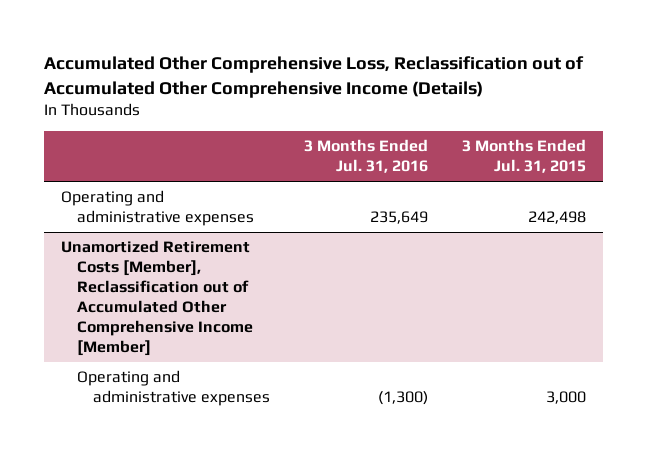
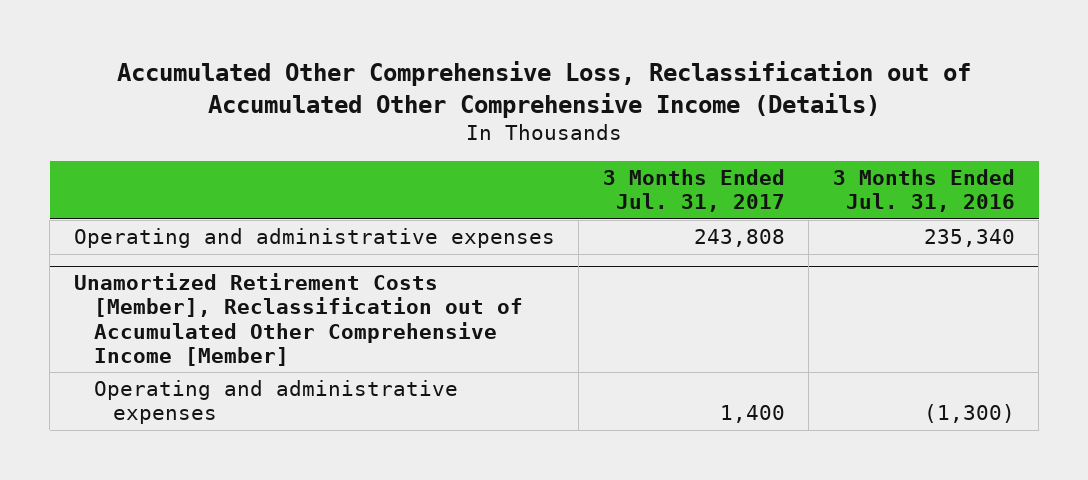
- | 3 Months Ended Jul. 31, 2016 | 3 Months Ended Jul. 31, 2015
+ | 3 Months Ended Jul. 31, 2017 | 3 Months Ended Jul. 31, 2016
- Operating and administrative expenses | 235,649 | 242,498
+ Operating and administrative expenses | 243,808 | 235,340

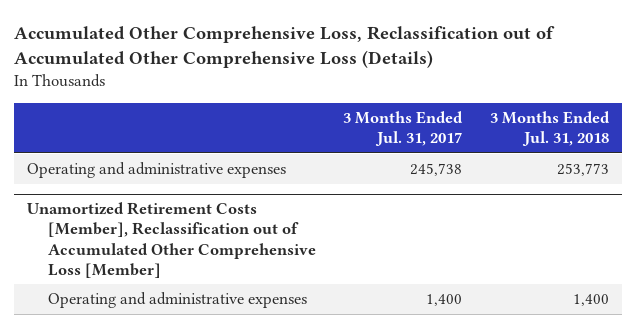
- Accumulated Other Comprehensive Loss, Reclassification out of Accumulated Other Comprehensive Income (Details)
+ Accumulated Other Comprehensive Loss, Reclassification out of Accumulated Other Comprehensive Loss (Details)
- | 3 Months Ended Jul. 31, 2017 | 3 Months Ended Jul. 31, 2016
+ | 3 Months Ended Jul. 31, 2017 | 3 Months Ended Jul. 31, 2018
- Operating and administrative expenses | 243,808 | 235,340
- Unamortized Retirement Costs [Member], Reclassification out of Accumulated Other Comprehensive Income [Member]
+ Operating and administrative expenses | 245,738 | 253,773
+ Unamortized Retirement Costs [Member], Reclassification out of Accumulated Other Comprehensive Loss [Member]

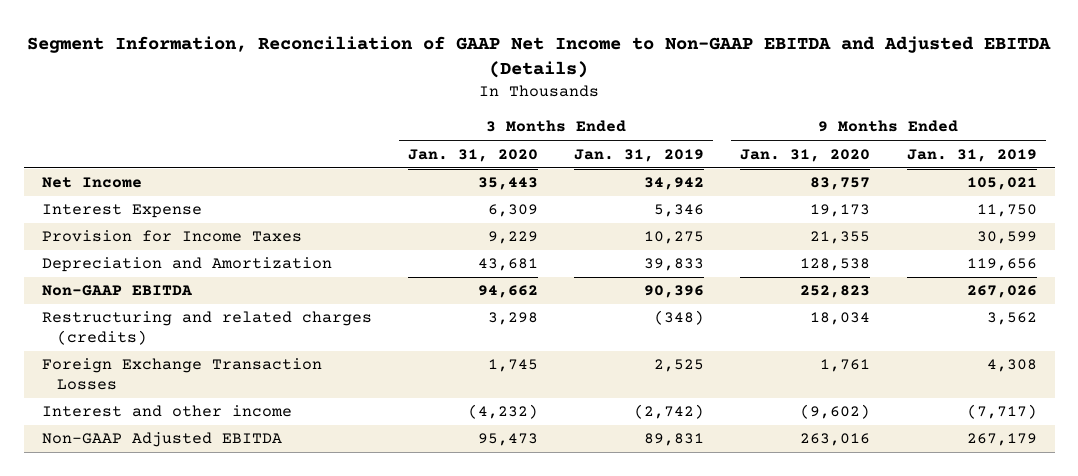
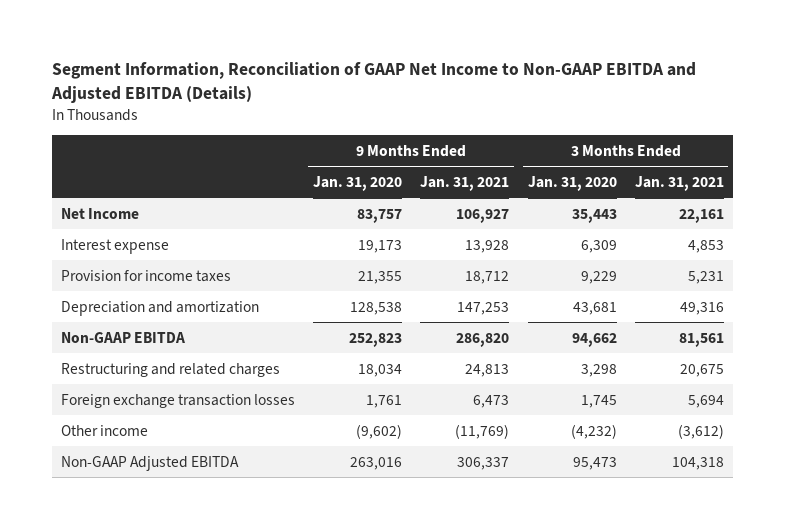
- | 3 Months Ended Jan. 31, 2020 | 3 Months Ended Jan. 31, 2019 | 9 Months Ended Jan. 31, 2020 | 9 Months Ended Jan. 31, 2019
+ | 9 Months Ended Jan. 31, 2020 | 9 Months Ended Jan. 31, 2021 | 3 Months Ended Jan. 31, 2020 | 3 Months Ended Jan. 31, 2021
- Interest Expense | 6,309 | 5,346 | 19,173 | 11,750
- Provision for Income Taxes | 9,229 | 10,275 | 21,355 | 30,599
- Depreciation and Amortization | 43,681 | 39,833 | 128,538 | 119,656
+ Interest expense | 19,173 | 13,928 | 6,309 | 4,853
+ Provision for income taxes | 21,355 | 18,712 | 9,229 | 5,231
+ Depreciation and amortization | 128,538 | 147,253 | 43,681 | 49,316
- Restructuring and related charges (credits) | 3,298 | (348) | 18,034 | 3,562
- Foreign Exchange Transaction Losses | 1,745 | 2,525 | 1,761 | 4,308
- Interest and other income | (4,232) | (2,742) | (9,602) | (7,717)
+ Restructuring and related charges | 18,034 | 24,813 | 3,298 | 20,675
+ Foreign exchange transaction losses | 1,761 | 6,473 | 1,745 | 5,694
+ Other income | (9,602) | (11,769) | (4,232) | (3,612)

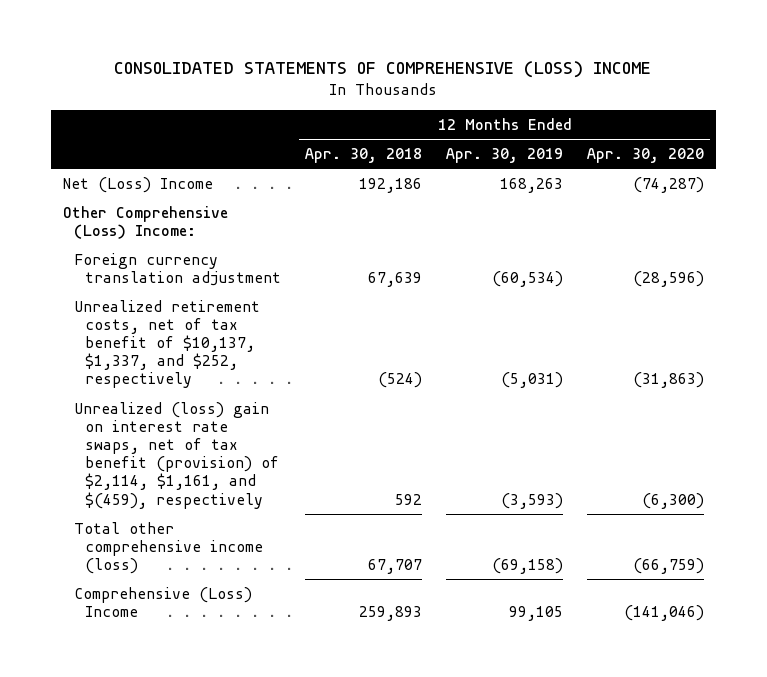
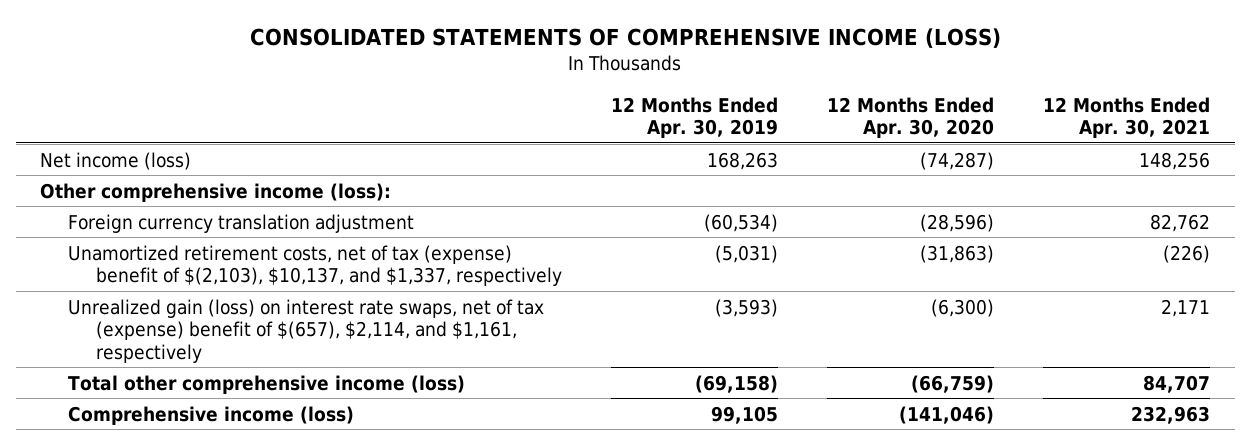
- CONSOLIDATED STATEMENTS OF COMPREHENSIVE (LOSS) INCOME
+ CONSOLIDATED STATEMENTS OF COMPREHENSIVE INCOME (LOSS)
- | 12 Months Ended Apr. 30, 2018 | 12 Months Ended Apr. 30, 2019 | 12 Months Ended Apr. 30, 2020
+ | 12 Months Ended Apr. 30, 2019 | 12 Months Ended Apr. 30, 2020 | 12 Months Ended Apr. 30, 2021
- Net (Loss) Income | 192,186 | 168,263 | (74,287)
- Other Comprehensive (Loss) Income:
+ Net income (loss) | 168,263 | (74,287) | 148,256
+ Other comprehensive income (loss):
- Unrealized retirement costs, net of tax benefit of $10,137, $1,337, and $252, respectively | (524) | (5,031) | (31,863)
- Unrealized (loss) gain on interest rate swaps, net of tax benefit (provision) of $2,114, $1,161, and $(459), respectively | 592 | (3,593) | (6,300)
+ Unamortized retirement costs, net of tax (expense) benefit of $(2,103), $10,137, and $1,337, respectively | (5,031) | (31,863) | (226)
+ Unrealized gain (loss) on interest rate swaps, net of tax (expense) benefit of $(657), $2,114, and $1,161, respectively | (3,593) | (6,300) | 2,171
- Comprehensive (Loss) Income | 259,893 | 99,105 | (141,046)
+ Comprehensive income (loss) | 99,105 | (141,046) | 232,963

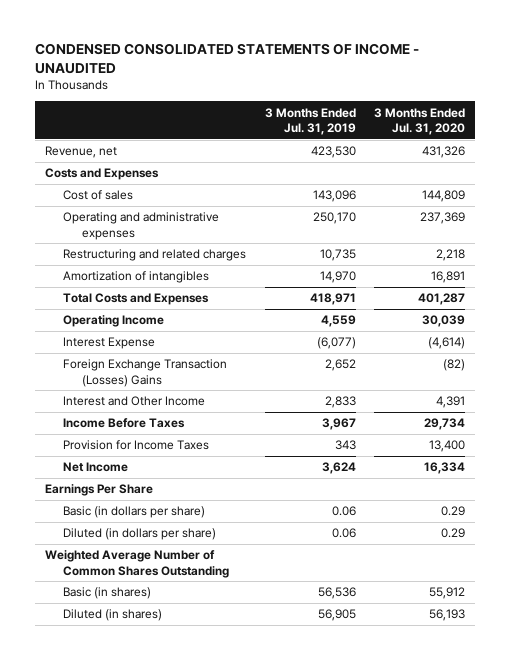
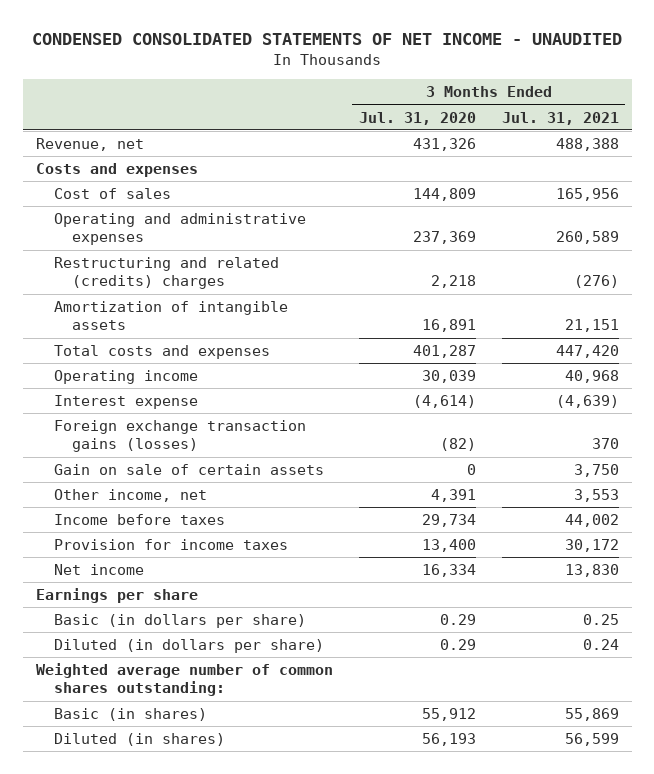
- CONDENSED CONSOLIDATED STATEMENTS OF INCOME - UNAUDITED
+ CONDENSED CONSOLIDATED STATEMENTS OF NET INCOME - UNAUDITED
- | 3 Months Ended Jul. 31, 2019 | 3 Months Ended Jul. 31, 2020
+ | 3 Months Ended Jul. 31, 2020 | 3 Months Ended Jul. 31, 2021
- Costs and Expenses
+ Costs and expenses
- Restructuring and related charges | 10,735 | 2,218
- Amortization of intangibles | 14,970 | 16,891
- Total Costs and Expenses | 418,971 | 401,287
- Operating Income | 4,559 | 30,039
- Interest Expense | (6,077) | (4,614)
- Foreign Exchange Transaction (Losses) Gains | 2,652 | (82)
- Interest and Other Income | 2,833 | 4,391
- Income Before Taxes | 3,967 | 29,734
- Provision for Income Taxes | 343 | 13,400
- Net Income | 3,624 | 16,334
- Earnings Per Share
+ Restructuring and related (credits) charges | 2,218 | (276)
+ Amortization of intangible assets | 16,891 | 21,151
+ Total costs and expenses | 401,287 | 447,420
+ Operating income | 30,039 | 40,968
+ Interest expense | (4,614) | (4,639)
+ Foreign exchange transaction gains (losses) | (82) | 370
+ Gain on sale of certain assets | 0 | 3,750
+ Other income, net | 4,391 | 3,553
+ Income before taxes | 29,734 | 44,002
+ Provision for income taxes | 13,400 | 30,172
+ Net income | 16,334 | 13,830
+ Earnings per share
- Weighted Average Number of Common Shares Outstanding
+ Weighted average number of common shares outstanding:

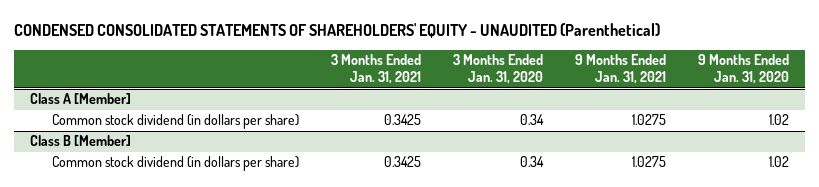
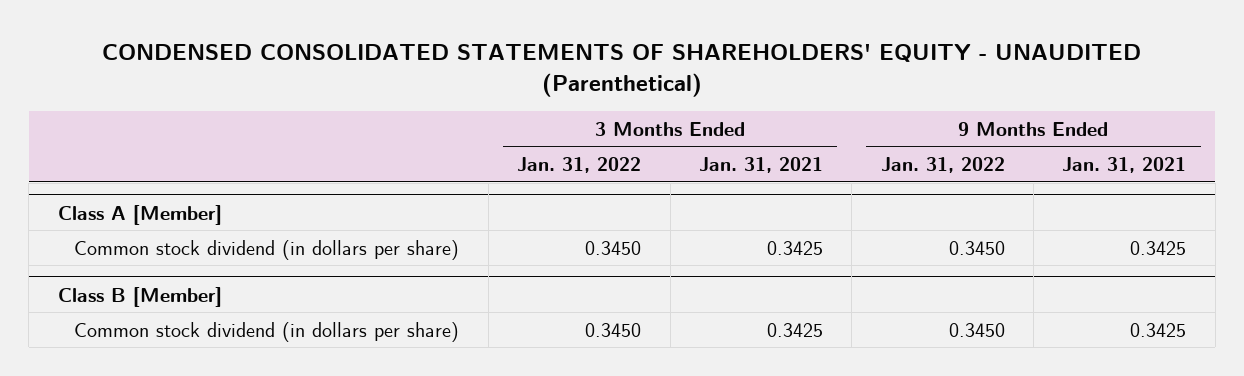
- | 3 Months Ended Jan. 31, 2021 | 3 Months Ended Jan. 31, 2020 | 9 Months Ended Jan. 31, 2021 | 9 Months Ended Jan. 31, 2020
+ | 3 Months Ended Jan. 31, 2022 | 3 Months Ended Jan. 31, 2021 | 9 Months Ended Jan. 31, 2022 | 9 Months Ended Jan. 31, 2021
@ Class A [Member]
- Common stock dividend (in dollars per share) | 0.3425 | 0.34 | 1.0275 | 1.02
+ Common stock dividend (in dollars per share) | 0.3450 | 0.3425 | 0.3450 | 0.3425
@ Class B [Member]
- Common stock dividend (in dollars per share) | 0.3425 | 0.34 | 1.0275 | 1.02
+ Common stock dividend (in dollars per share) | 0.3450 | 0.3425 | 0.3450 | 0.3425

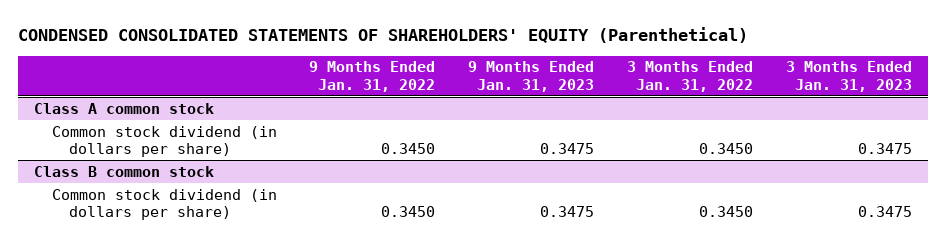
- CONDENSED CONSOLIDATED STATEMENTS OF SHAREHOLDERS' EQUITY - UNAUDITED (Parenthetical)
+ CONDENSED CONSOLIDATED STATEMENTS OF SHAREHOLDERS' EQUITY (Parenthetical)
- | 3 Months Ended Jan. 31, 2022 | 3 Months Ended Jan. 31, 2021 | 9 Months Ended Jan. 31, 2022 | 9 Months Ended Jan. 31, 2021
+ | 9 Months Ended Jan. 31, 2022 | 9 Months Ended Jan. 31, 2023 | 3 Months Ended Jan. 31, 2022 | 3 Months Ended Jan. 31, 2023
- Class A [Member]
+ Class A common stock
- Class B [Member]
+ Class B common stock

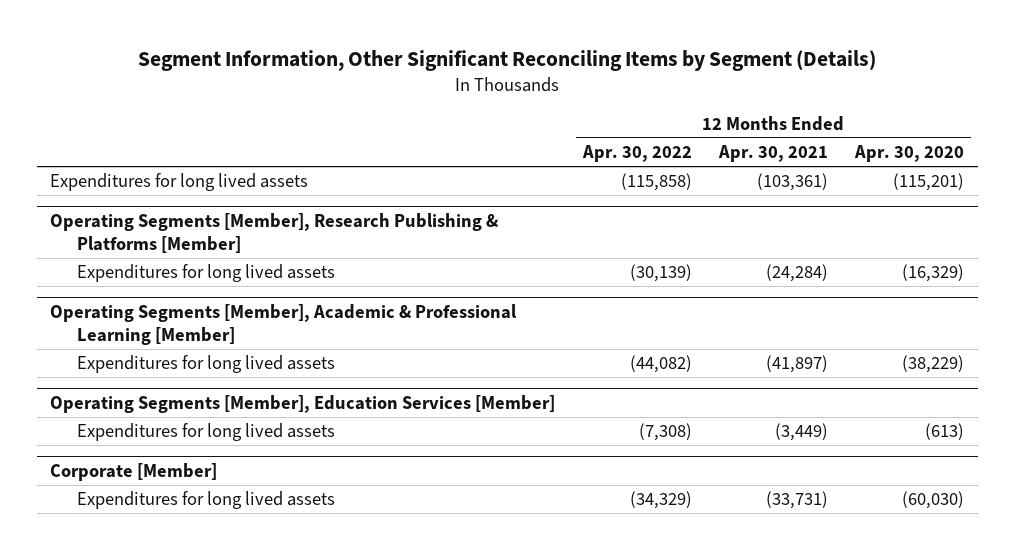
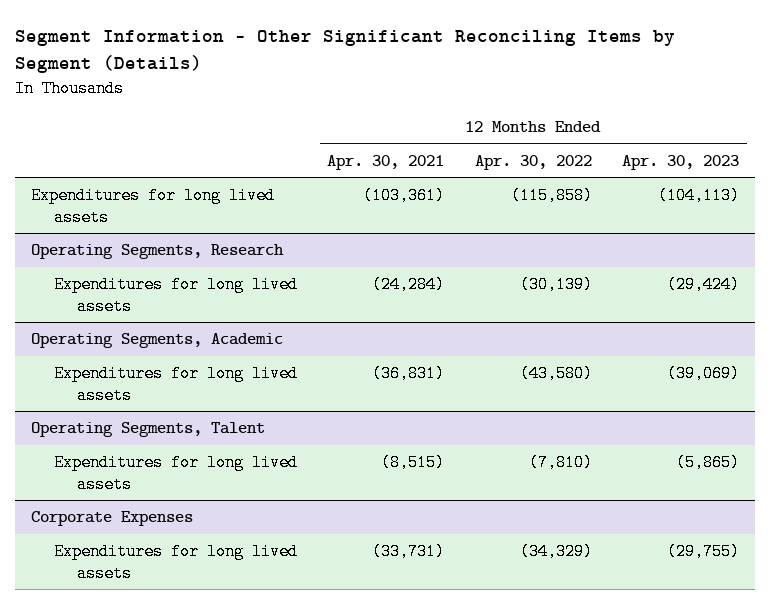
- Segment Information, Other Significant Reconciling Items by Segment (Details)
+ Segment Information - Other Significant Reconciling Items by Segment (Details)
- | 12 Months Ended Apr. 30, 2022 | 12 Months Ended Apr. 30, 2021 | 12 Months Ended Apr. 30, 2020
+ | 12 Months Ended Apr. 30, 2021 | 12 Months Ended Apr. 30, 2022 | 12 Months Ended Apr. 30, 2023
- Operating Segments [Member], Research Publishing & Platforms [Member]
+ Operating Segments, Research
- Operating Segments [Member], Academic & Professional Learning [Member]
- Expenditures for long lived assets | (44,082) | (41,897) | (38,229)
- Operating Segments [Member], Education Services [Member]
- Expenditures for long lived assets | (7,308) | (3,449) | (613)
- Corporate [Member]
+ Operating Segments, Academic
+ Expenditures for long lived assets | (36,831) | (43,580) | (39,069)
+ Operating Segments, Talent
+ Expenditures for long lived assets | (8,515) | (7,810) | (5,865)
+ Corporate Expenses

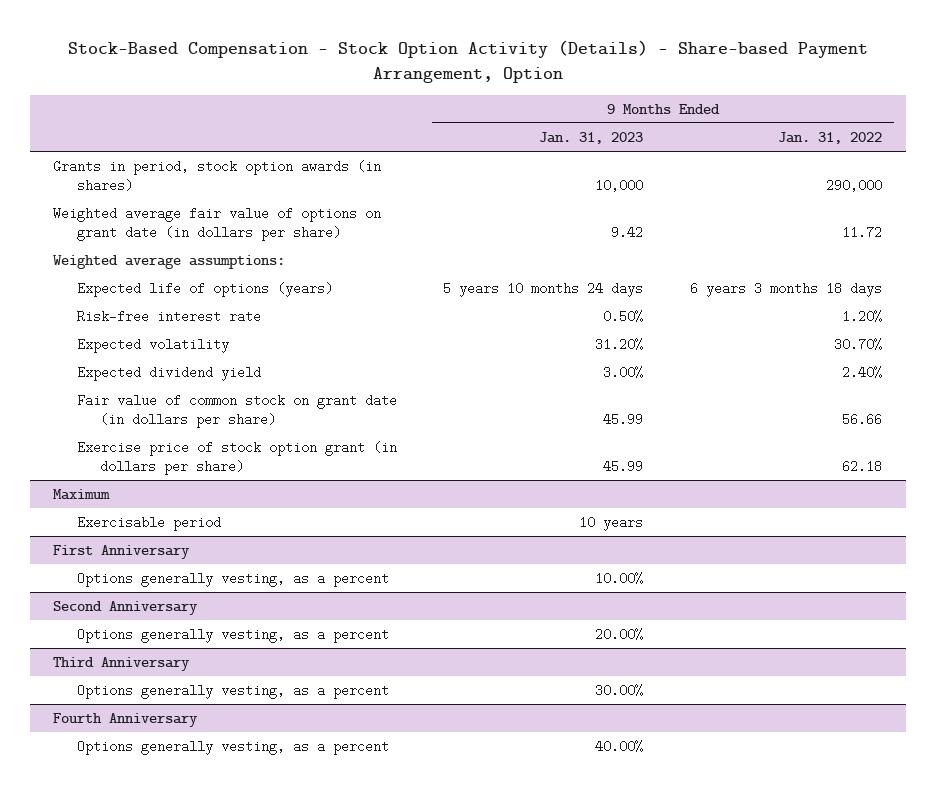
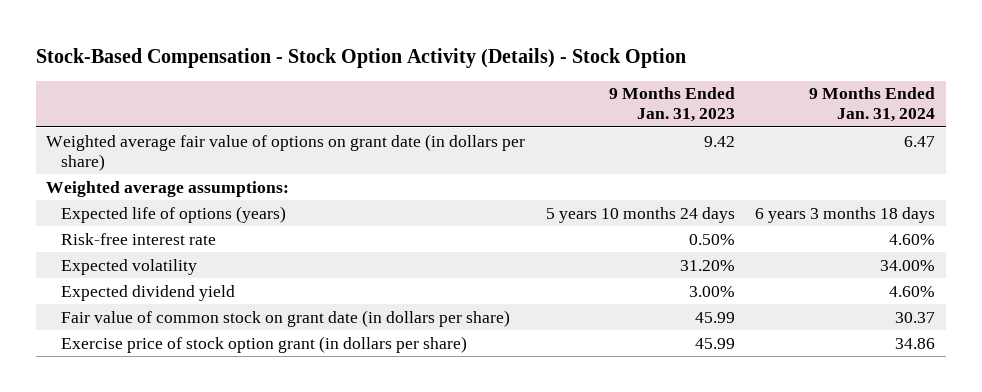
- Stock-Based Compensation - Stock Option Activity (Details) - Share-based Payment Arrangement, Option
+ Stock-Based Compensation - Stock Option Activity (Details) - Stock Option
- | 9 Months Ended Jan. 31, 2023 | 9 Months Ended Jan. 31, 2022
+ | 9 Months Ended Jan. 31, 2023 | 9 Months Ended Jan. 31, 2024
- Grants in period, stock option awards (in shares) | 10,000 | 290,000
- Maximum
- Exercisable period | 10 years |
- First Anniversary
- Options generally vesting, as a percent | 10.00% |
- Second Anniversary
- Options generally vesting, as a percent | 20.00% |
- Third Anniversary
- Options generally vesting, as a percent | 30.00% |
- Fourth Anniversary
- Options generally vesting, as a percent | 40.00% |

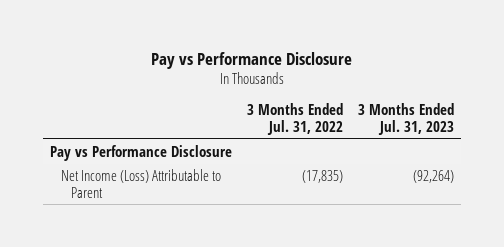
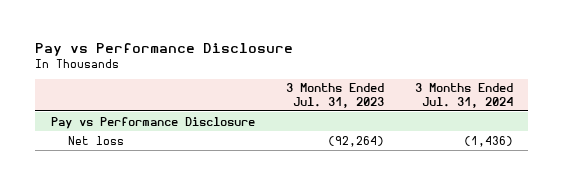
- | 3 Months Ended Jul. 31, 2022 | 3 Months Ended Jul. 31, 2023
+ | 3 Months Ended Jul. 31, 2023 | 3 Months Ended Jul. 31, 2024
- Net Income (Loss) Attributable to Parent | (17,835) | (92,264)
+ Net loss | (92,264) | (1,436)

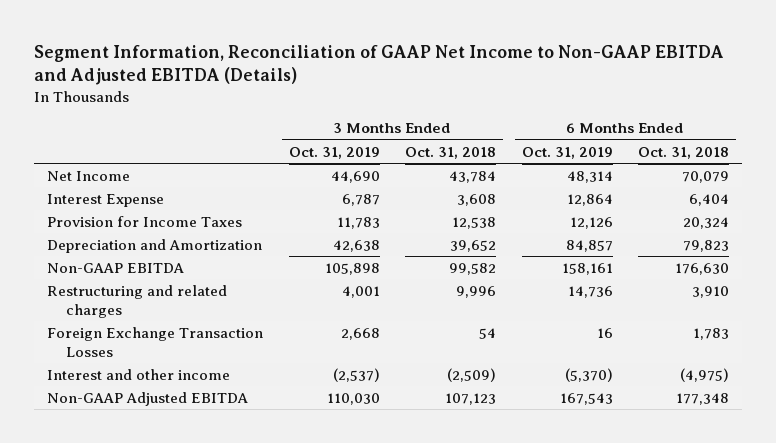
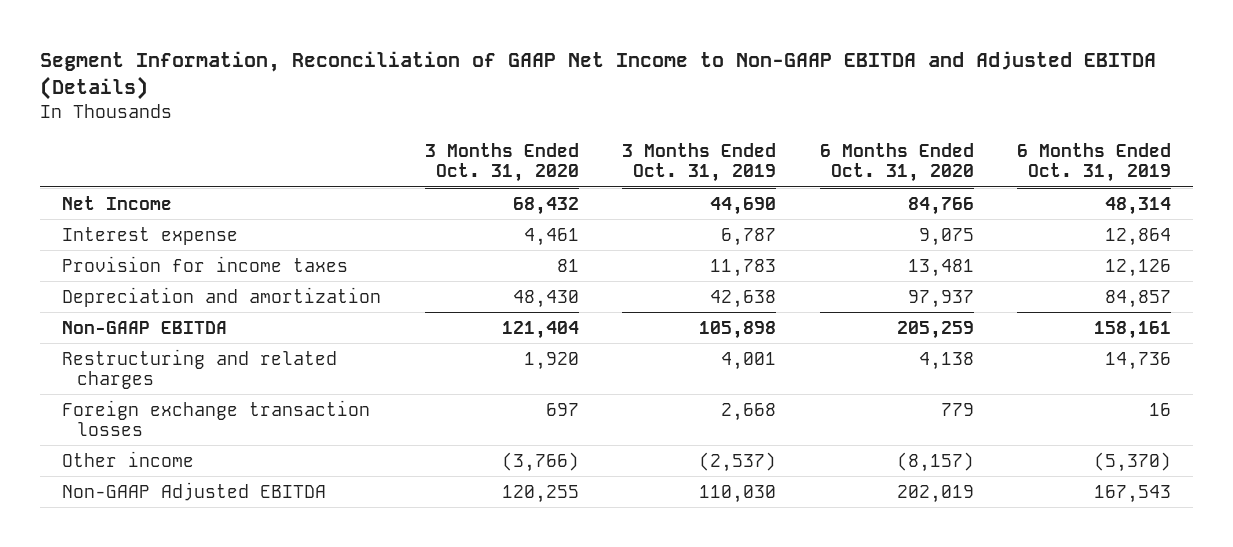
- | 3 Months Ended Oct. 31, 2019 | 3 Months Ended Oct. 31, 2018 | 6 Months Ended Oct. 31, 2019 | 6 Months Ended Oct. 31, 2018
+ | 3 Months Ended Oct. 31, 2020 | 3 Months Ended Oct. 31, 2019 | 6 Months Ended Oct. 31, 2020 | 6 Months Ended Oct. 31, 2019
- Interest Expense | 6,787 | 3,608 | 12,864 | 6,404
- Provision for Income Taxes | 11,783 | 12,538 | 12,126 | 20,324
- Depreciation and Amortization | 42,638 | 39,652 | 84,857 | 79,823
+ Interest expense | 4,461 | 6,787 | 9,075 | 12,864
+ Provision for income taxes | 81 | 11,783 | 13,481 | 12,126
+ Depreciation and amortization | 48,430 | 42,638 | 97,937 | 84,857
- Foreign Exchange Transaction Losses | 2,668 | 54 | 16 | 1,783
- Interest and other income | (2,537) | (2,509) | (5,370) | (4,975)
+ Foreign exchange transaction losses | 697 | 2,668 | 779 | 16
+ Other income | (3,766) | (2,537) | (8,157) | (5,370)

